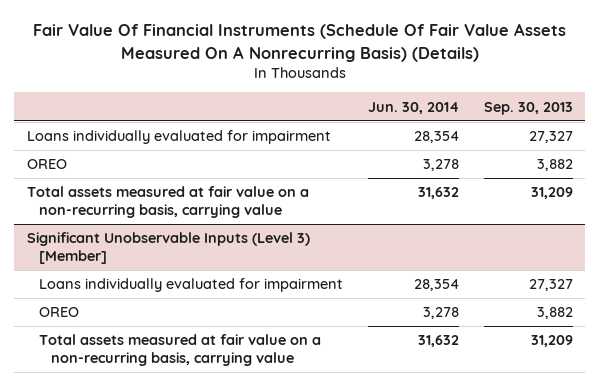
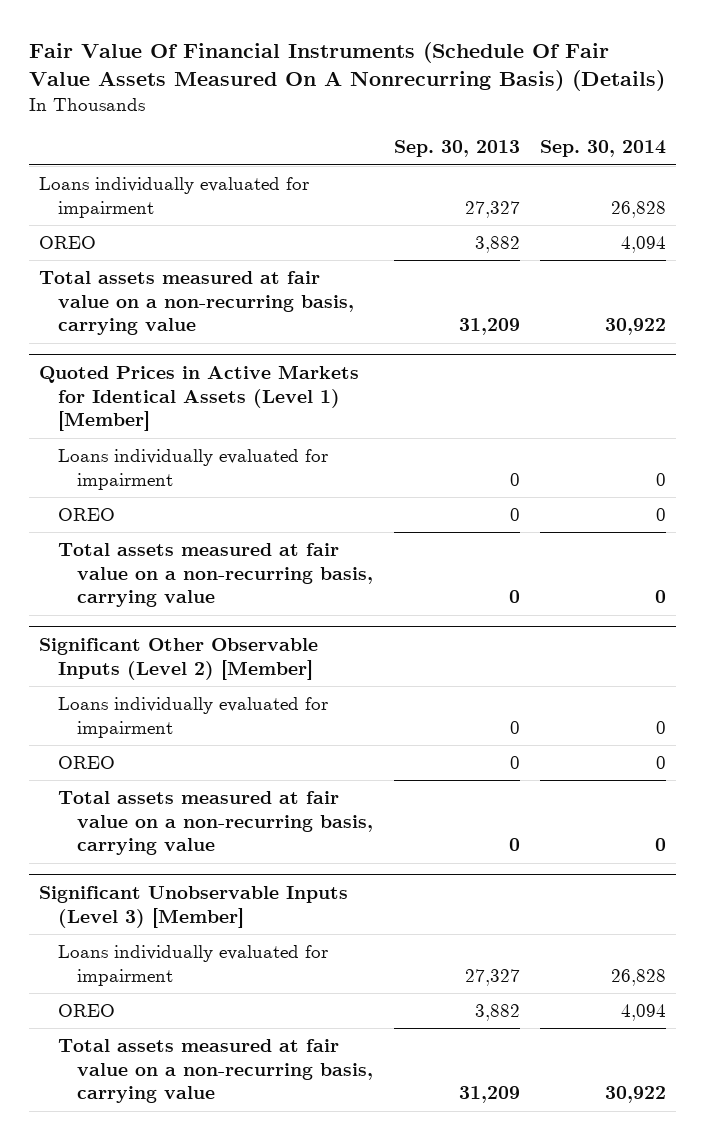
- | Jun. 30, 2014 | Sep. 30, 2013
+ | Sep. 30, 2013 | Sep. 30, 2014
+ Quoted Prices in Active Markets for Identical Assets (Level 1) [Member]
+ Loans individually evaluated for impairment | 0 | 0
+ OREO | 0 | 0
+ Total assets measured at fair value on a non-recurring basis, carrying value | 0 | 0
+ Significant Other Observable Inputs (Level 2) [Member]
+ Loans individually evaluated for impairment | 0 | 0
+ OREO | 0 | 0
+ Total assets measured at fair value on a non-recurring basis, carrying value | 0 | 0

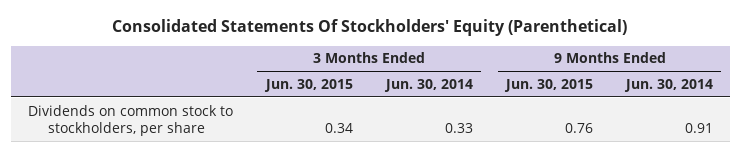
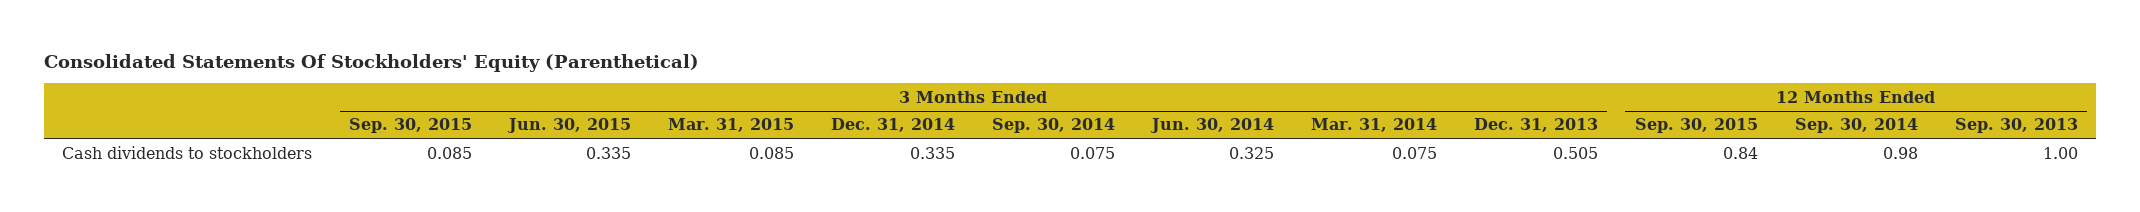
- | 3 Months Ended Jun. 30, 2015 | 3 Months Ended Jun. 30, 2014 | 9 Months Ended Jun. 30, 2015 | 9 Months Ended Jun. 30, 2014
+ | 3 Months Ended Sep. 30, 2015 | 3 Months Ended Jun. 30, 2015 | 3 Months Ended Mar. 31, 2015 | 3 Months Ended Dec. 31, 2014 | 3 Months Ended Sep. 30, 2014 | 3 Months Ended Jun. 30, 2014 | 3 Months Ended Mar. 31, 2014 | 3 Months Ended Dec. 31, 2013 | 12 Months Ended Sep. 30, 2015 | 12 Months Ended Sep. 30, 2014 | 12 Months Ended Sep. 30, 2013
- Dividends on common stock to stockholders, per share | 0.34 | 0.33 | 0.76 | 0.91
+ Cash dividends to stockholders | 0.085 | 0.335 | 0.085 | 0.335 | 0.075 | 0.325 | 0.075 | 0.505 | 0.84 | 0.98 | 1.00

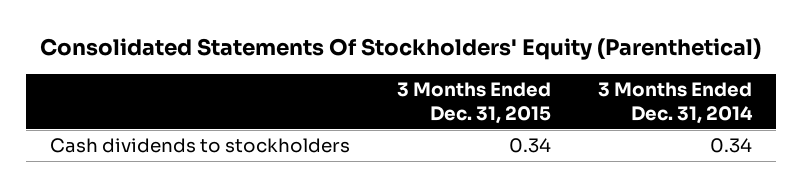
- | 3 Months Ended Sep. 30, 2015 | 3 Months Ended Jun. 30, 2015 | 3 Months Ended Mar. 31, 2015 | 3 Months Ended Dec. 31, 2014 | 3 Months Ended Sep. 30, 2014 | 3 Months Ended Jun. 30, 2014 | 3 Months Ended Mar. 31, 2014 | 3 Months Ended Dec. 31, 2013 | 12 Months Ended Sep. 30, 2015 | 12 Months Ended Sep. 30, 2014 | 12 Months Ended Sep. 30, 2013
+ | 3 Months Ended Dec. 31, 2015 | 3 Months Ended Dec. 31, 2014
- Cash dividends to stockholders | 0.085 | 0.335 | 0.085 | 0.335 | 0.075 | 0.325 | 0.075 | 0.505 | 0.84 | 0.98 | 1.00
+ Cash dividends to stockholders | 0.34 | 0.34

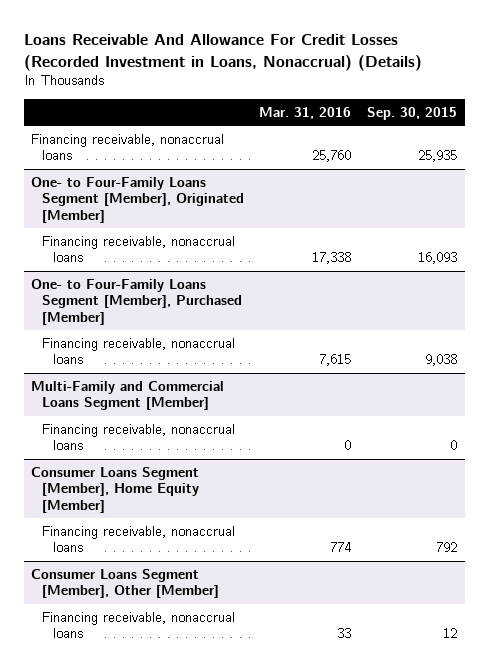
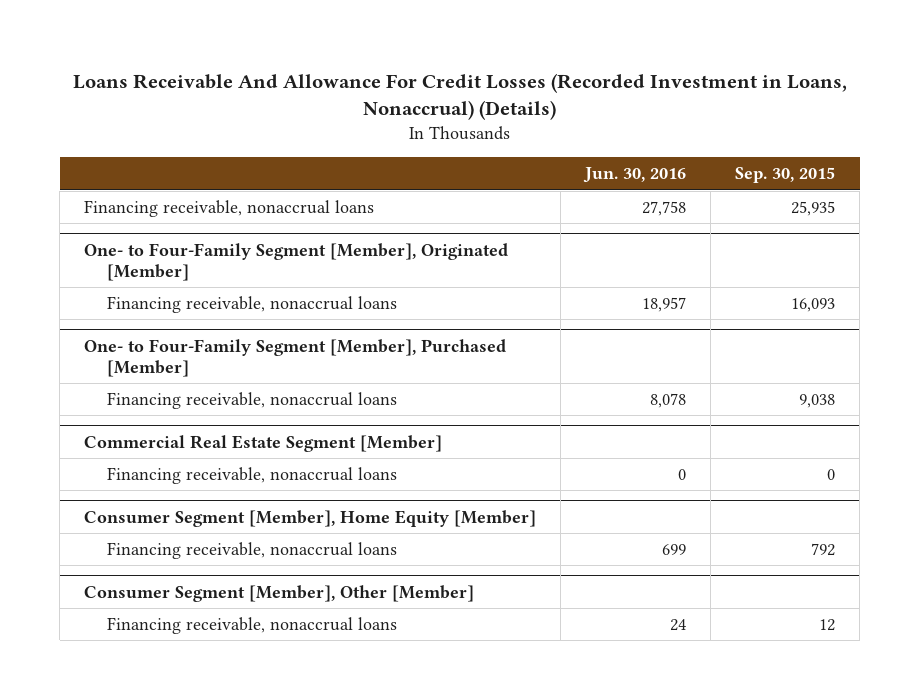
- | Mar. 31, 2016 | Sep. 30, 2015
+ | Jun. 30, 2016 | Sep. 30, 2015
- One- to Four-Family Loans Segment [Member], Originated [Member]
+ One- to Four-Family Segment [Member], Originated [Member]
- One- to Four-Family Loans Segment [Member], Purchased [Member]
+ One- to Four-Family Segment [Member], Purchased [Member]
- Multi-Family and Commercial Loans Segment [Member]
+ Commercial Real Estate Segment [Member]
- Consumer Loans Segment [Member], Home Equity [Member]
+ Consumer Segment [Member], Home Equity [Member]
- Consumer Loans Segment [Member], Other [Member]
+ Consumer Segment [Member], Other [Member]

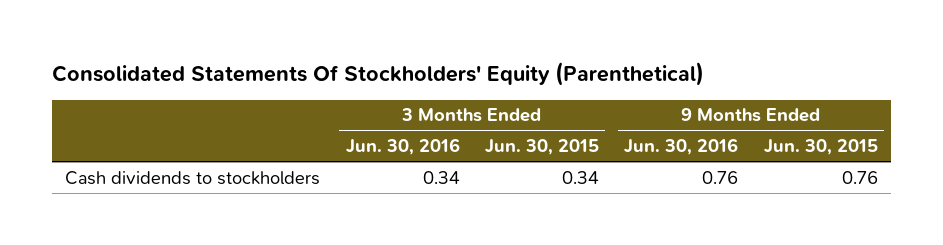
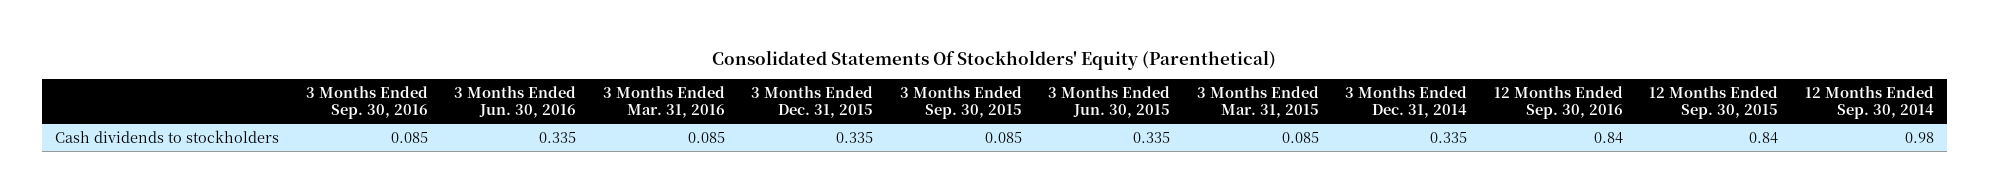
- | 3 Months Ended Jun. 30, 2016 | 3 Months Ended Jun. 30, 2015 | 9 Months Ended Jun. 30, 2016 | 9 Months Ended Jun. 30, 2015
+ | 3 Months Ended Sep. 30, 2016 | 3 Months Ended Jun. 30, 2016 | 3 Months Ended Mar. 31, 2016 | 3 Months Ended Dec. 31, 2015 | 3 Months Ended Sep. 30, 2015 | 3 Months Ended Jun. 30, 2015 | 3 Months Ended Mar. 31, 2015 | 3 Months Ended Dec. 31, 2014 | 12 Months Ended Sep. 30, 2016 | 12 Months Ended Sep. 30, 2015 | 12 Months Ended Sep. 30, 2014
- Cash dividends to stockholders | 0.34 | 0.34 | 0.76 | 0.76
+ Cash dividends to stockholders | 0.085 | 0.335 | 0.085 | 0.335 | 0.085 | 0.335 | 0.085 | 0.335 | 0.84 | 0.84 | 0.98

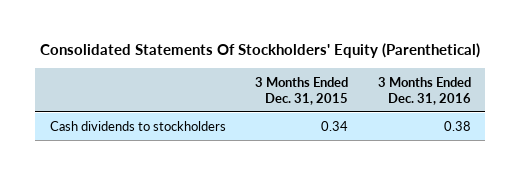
- | 3 Months Ended Sep. 30, 2016 | 3 Months Ended Jun. 30, 2016 | 3 Months Ended Mar. 31, 2016 | 3 Months Ended Dec. 31, 2015 | 3 Months Ended Sep. 30, 2015 | 3 Months Ended Jun. 30, 2015 | 3 Months Ended Mar. 31, 2015 | 3 Months Ended Dec. 31, 2014 | 12 Months Ended Sep. 30, 2016 | 12 Months Ended Sep. 30, 2015 | 12 Months Ended Sep. 30, 2014
+ | 3 Months Ended Dec. 31, 2015 | 3 Months Ended Dec. 31, 2016
- Cash dividends to stockholders | 0.085 | 0.335 | 0.085 | 0.335 | 0.085 | 0.335 | 0.085 | 0.335 | 0.84 | 0.84 | 0.98
+ Cash dividends to stockholders | 0.34 | 0.38

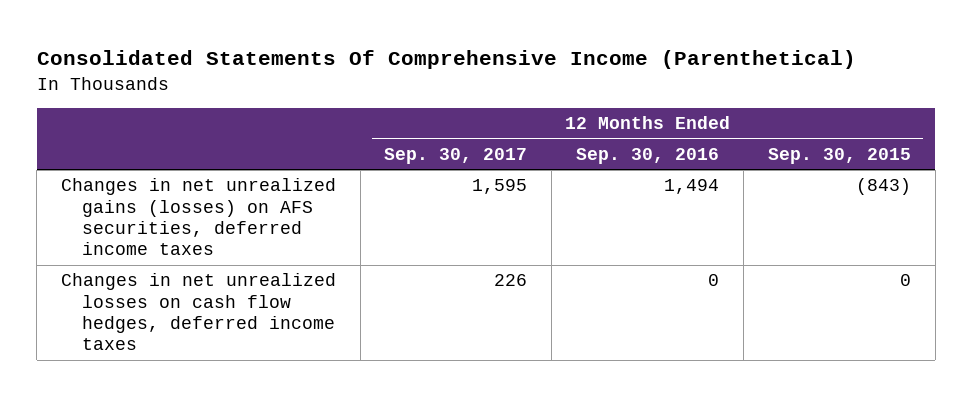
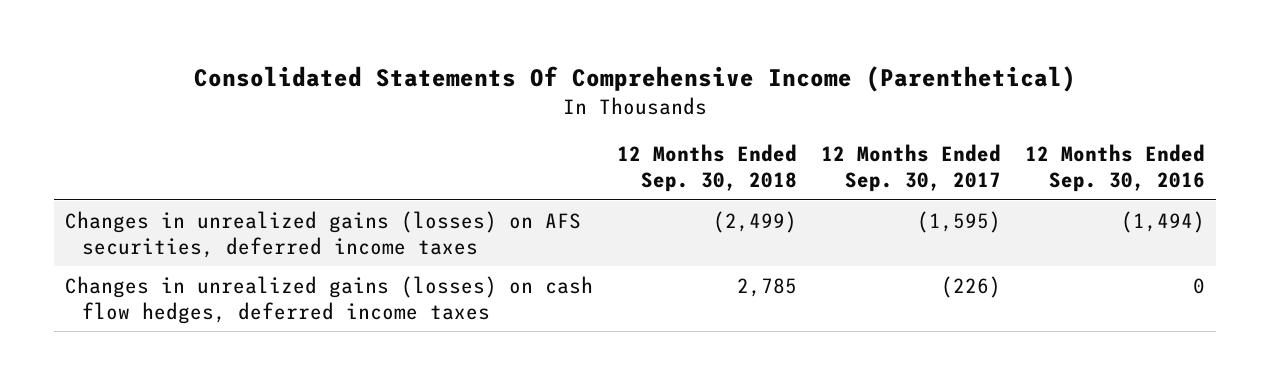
- | 12 Months Ended Sep. 30, 2017 | 12 Months Ended Sep. 30, 2016 | 12 Months Ended Sep. 30, 2015
+ | 12 Months Ended Sep. 30, 2018 | 12 Months Ended Sep. 30, 2017 | 12 Months Ended Sep. 30, 2016
- Changes in net unrealized gains (losses) on AFS securities, deferred income taxes | 1,595 | 1,494 | (843)
- Changes in net unrealized losses on cash flow hedges, deferred income taxes | 226 | 0 | 0
+ Changes in unrealized gains (losses) on AFS securities, deferred income taxes | (2,499) | (1,595) | (1,494)
+ Changes in unrealized gains (losses) on cash flow hedges, deferred income taxes | 2,785 | (226) | 0

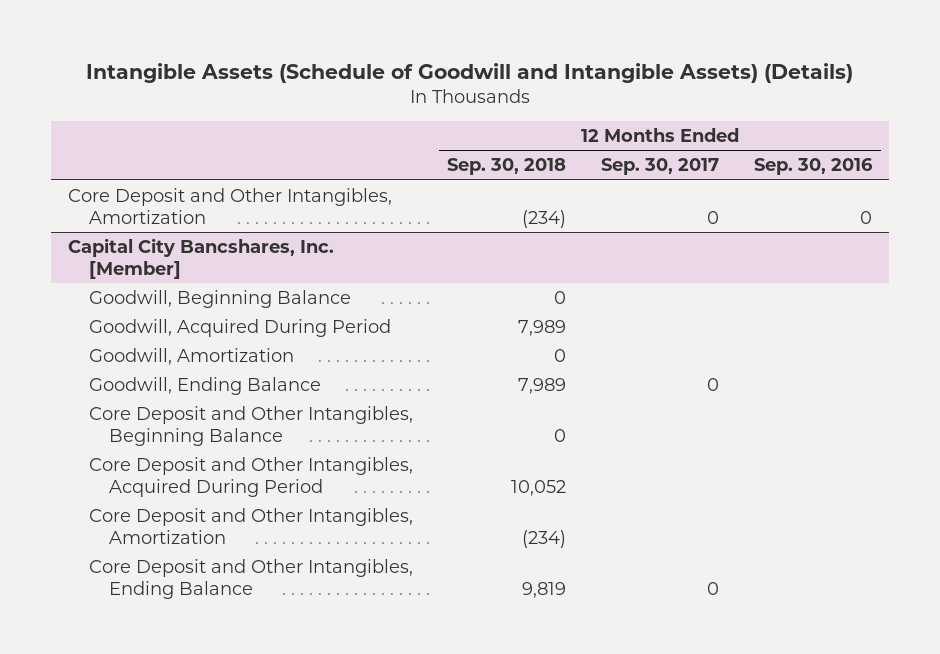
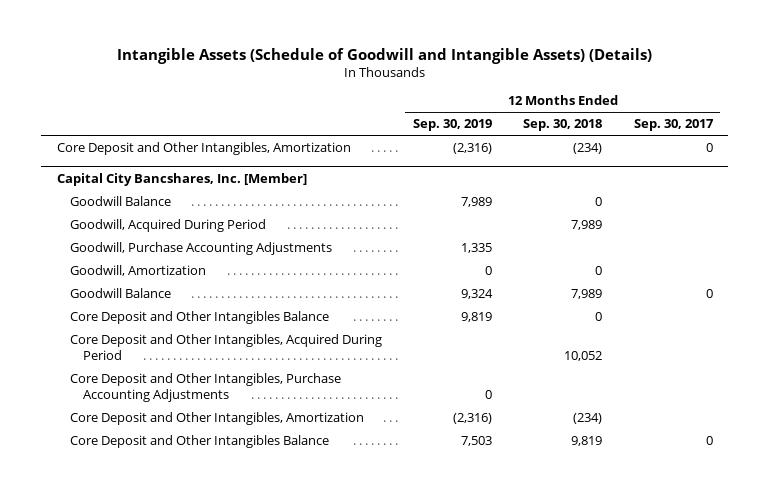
- | 12 Months Ended Sep. 30, 2018 | 12 Months Ended Sep. 30, 2017 | 12 Months Ended Sep. 30, 2016
+ | 12 Months Ended Sep. 30, 2019 | 12 Months Ended Sep. 30, 2018 | 12 Months Ended Sep. 30, 2017
@ Capital City Bancshares, Inc. [Member]
- Goodwill, Beginning Balance | 0 | |
+ Goodwill Balance | 7,989 | 0 |
+ Goodwill, Purchase Accounting Adjustments | 1,335 | |
- Goodwill, Ending Balance | 7,989 | 0 |
- Core Deposit and Other Intangibles, Beginning Balance | 0 | |
+ Goodwill Balance | 9,324 | 7,989 | 0
+ Core Deposit and Other Intangibles Balance | 9,819 | 0 |
+ Core Deposit and Other Intangibles, Purchase Accounting Adjustments | 0 | |
- Core Deposit and Other Intangibles, Ending Balance | 9,819 | 0 |
+ Core Deposit and Other Intangibles Balance | 7,503 | 9,819 | 0

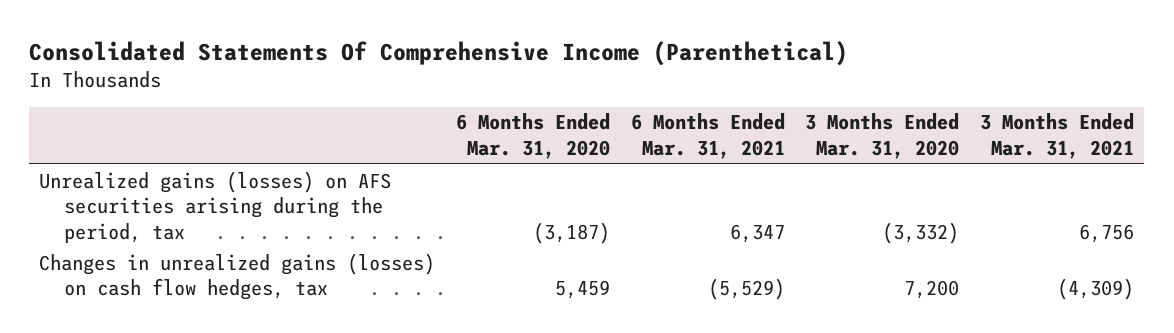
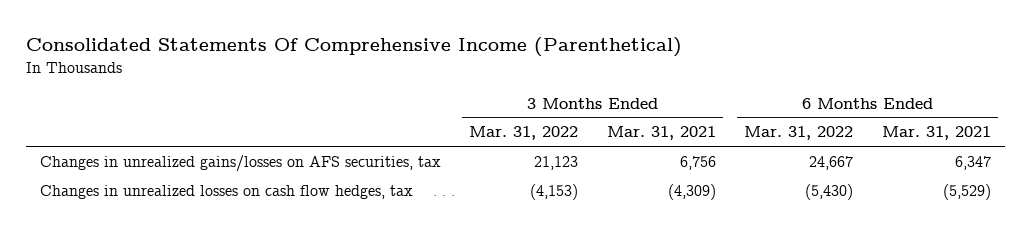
- | 6 Months Ended Mar. 31, 2020 | 6 Months Ended Mar. 31, 2021 | 3 Months Ended Mar. 31, 2020 | 3 Months Ended Mar. 31, 2021
+ | 3 Months Ended Mar. 31, 2022 | 3 Months Ended Mar. 31, 2021 | 6 Months Ended Mar. 31, 2022 | 6 Months Ended Mar. 31, 2021
- Unrealized gains (losses) on AFS securities arising during the period, tax | (3,187) | 6,347 | (3,332) | 6,756
- Changes in unrealized gains (losses) on cash flow hedges, tax | 5,459 | (5,529) | 7,200 | (4,309)
+ Changes in unrealized gains/losses on AFS securities, tax | 21,123 | 6,756 | 24,667 | 6,347
+ Changes in unrealized losses on cash flow hedges, tax | (4,153) | (4,309) | (5,430) | (5,529)

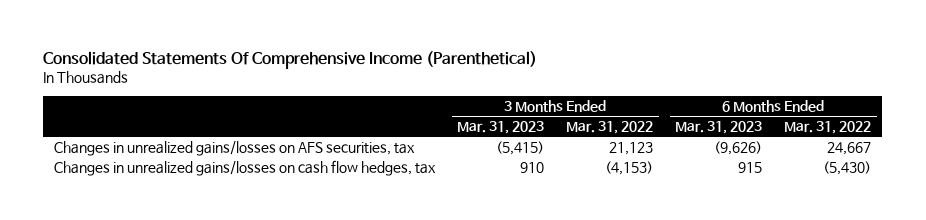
- | 3 Months Ended Mar. 31, 2022 | 3 Months Ended Mar. 31, 2021 | 6 Months Ended Mar. 31, 2022 | 6 Months Ended Mar. 31, 2021
+ | 3 Months Ended Mar. 31, 2023 | 3 Months Ended Mar. 31, 2022 | 6 Months Ended Mar. 31, 2023 | 6 Months Ended Mar. 31, 2022
- Changes in unrealized losses on cash flow hedges, tax | (4,153) | (4,309) | (5,430) | (5,529)
+ Changes in unrealized gains/losses on cash flow hedges, tax | 910 | (4,153) | 915 | (5,430)

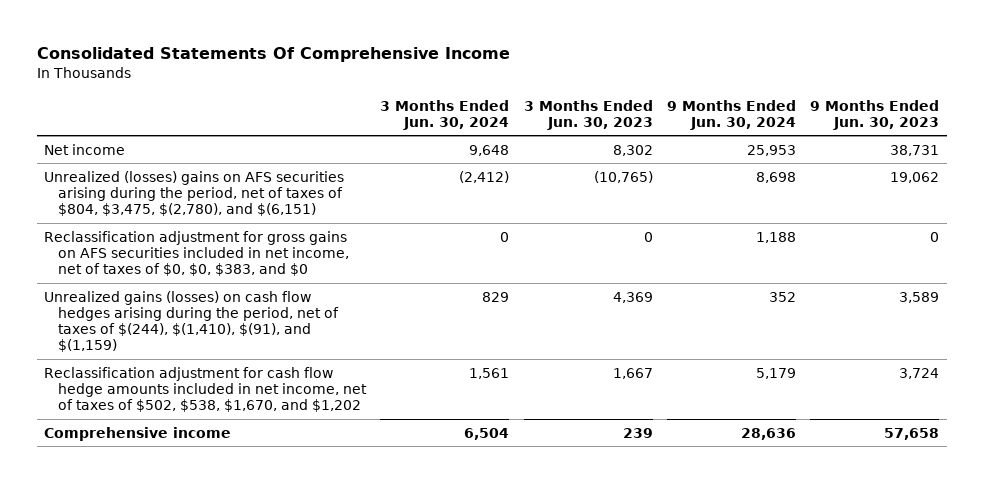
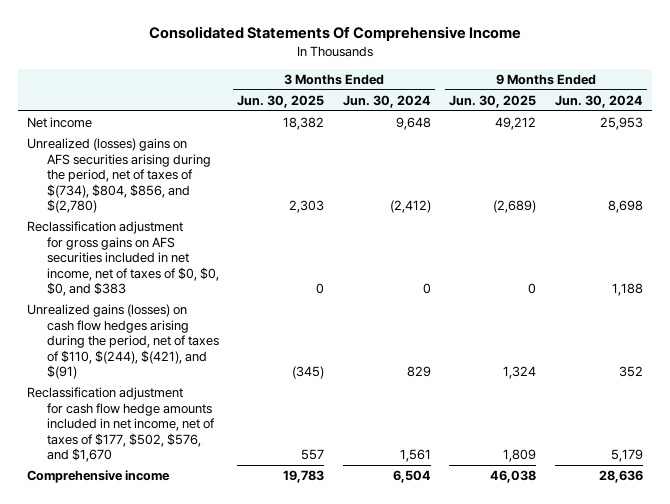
- | 3 Months Ended Jun. 30, 2024 | 3 Months Ended Jun. 30, 2023 | 9 Months Ended Jun. 30, 2024 | 9 Months Ended Jun. 30, 2023
+ | 3 Months Ended Jun. 30, 2025 | 3 Months Ended Jun. 30, 2024 | 9 Months Ended Jun. 30, 2025 | 9 Months Ended Jun. 30, 2024
- Unrealized (losses) gains on AFS securities arising during the period, net of taxes of $804, $3,475, $(2,780), and $(6,151) | (2,412) | (10,765) | 8,698 | 19,062
- Reclassification adjustment for gross gains on AFS securities included in net income, net of taxes of $0, $0, $383, and $0 | 0 | 0 | 1,188 | 0
- Unrealized gains (losses) on cash flow hedges arising during the period, net of taxes of $(244), $(1,410), $(91), and $(1,159) | 829 | 4,369 | 352 | 3,589
- Reclassification adjustment for cash flow hedge amounts included in net income, net of taxes of $502, $538, $1,670, and $1,202 | 1,561 | 1,667 | 5,179 | 3,724
+ Unrealized (losses) gains on AFS securities arising during the period, net of taxes of $(734), $804, $856, and $(2,780) | 2,303 | (2,412) | (2,689) | 8,698
+ Reclassification adjustment for gross gains on AFS securities included in net income, net of taxes of $0, $0, $0, and $383 | 0 | 0 | 0 | 1,188
+ Unrealized gains (losses) on cash flow hedges arising during the period, net of taxes of $110, $(244), $(421), and $(91) | (345) | 829 | 1,324 | 352
+ Reclassification adjustment for cash flow hedge amounts included in net income, net of taxes of $177, $502, $576, and $1,670 | 557 | 1,561 | 1,809 | 5,179

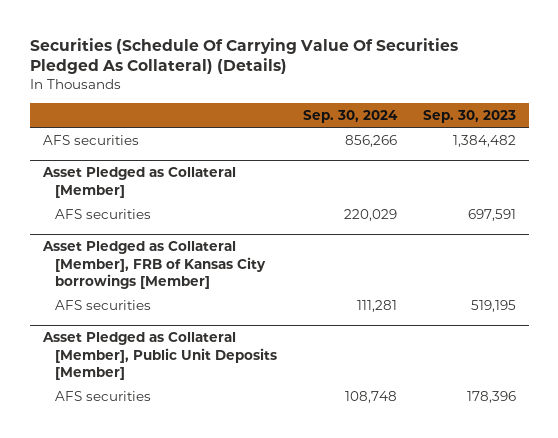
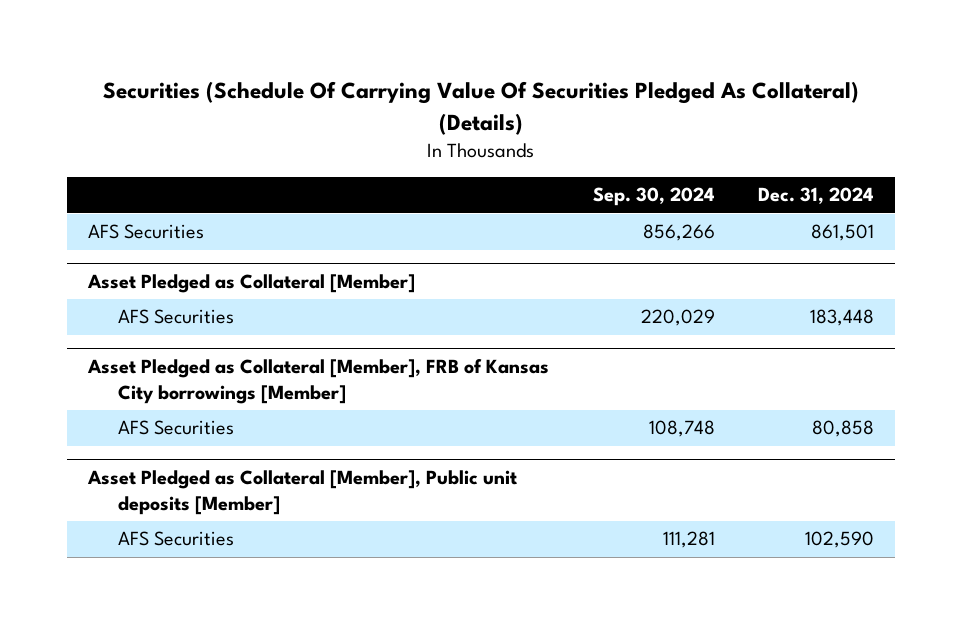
- | Sep. 30, 2024 | Sep. 30, 2023
+ | Sep. 30, 2024 | Dec. 31, 2024
- AFS securities | 856,266 | 1,384,482
+ AFS Securities | 856,266 | 861,501
@ Asset Pledged as Collateral [Member]
- AFS securities | 220,029 | 697,591
+ AFS Securities | 220,029 | 183,448
@ Asset Pledged as Collateral [Member], FRB of Kansas City borrowings [Member]
- AFS securities | 111,281 | 519,195
- Asset Pledged as Collateral [Member], Public Unit Deposits [Member]
- AFS securities | 108,748 | 178,396
@ Asset Pledged as Collateral [Member], FRB of Kansas City borrowings [Member]
+ AFS Securities | 108,748 | 80,858
+ Asset Pledged as Collateral [Member], Public unit deposits [Member]
+ AFS Securities | 111,281 | 102,590

